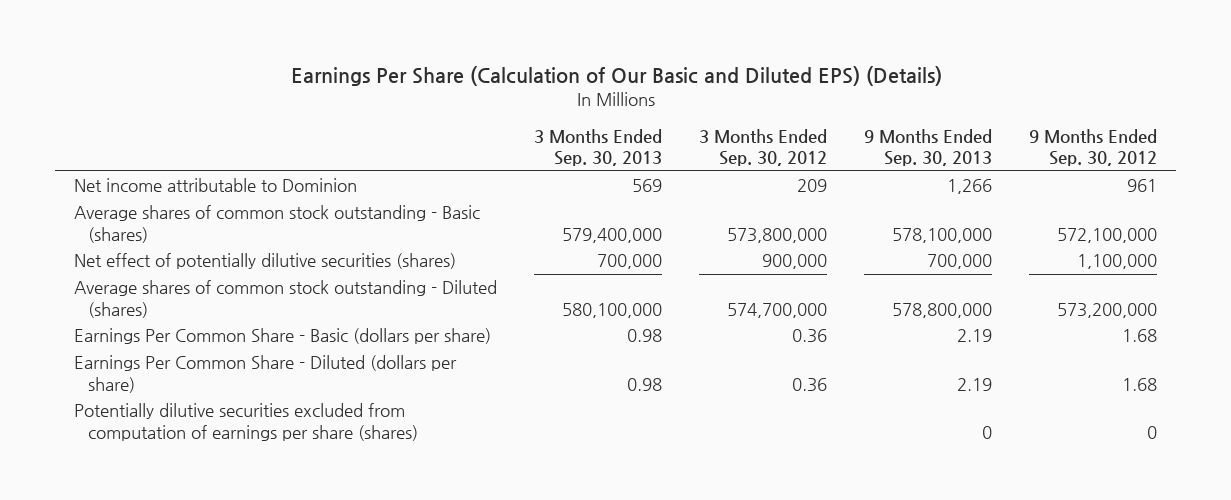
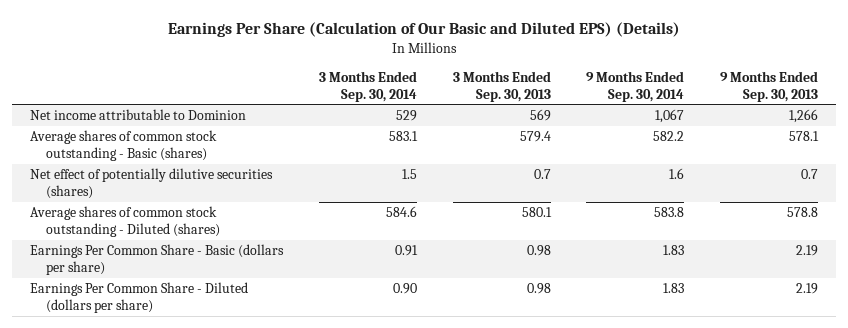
- | 3 Months Ended Sep. 30, 2013 | 3 Months Ended Sep. 30, 2012 | 9 Months Ended Sep. 30, 2013 | 9 Months Ended Sep. 30, 2012
+ | 3 Months Ended Sep. 30, 2014 | 3 Months Ended Sep. 30, 2013 | 9 Months Ended Sep. 30, 2014 | 9 Months Ended Sep. 30, 2013
- Average shares of common stock outstanding - Basic (shares) | 579,400,000 | 573,800,000 | 578,100,000 | 572,100,000
- Net effect of potentially dilutive securities (shares) | 700,000 | 900,000 | 700,000 | 1,100,000
- Average shares of common stock outstanding - Diluted (shares) | 580,100,000 | 574,700,000 | 578,800,000 | 573,200,000
+ Average shares of common stock outstanding - Basic (shares) | 583.1 | 579.4 | 582.2 | 578.1
+ Net effect of potentially dilutive securities (shares) | 1.5 | 0.7 | 1.6 | 0.7
+ Average shares of common stock outstanding - Diluted (shares) | 584.6 | 580.1 | 583.8 | 578.8
- Potentially dilutive securities excluded from computation of earnings per share (shares) | | | 0 | 0

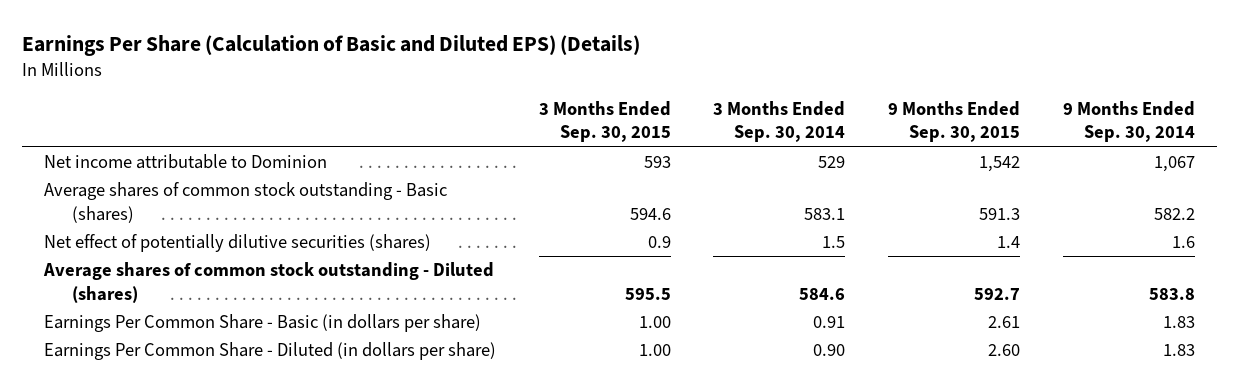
- Earnings Per Share (Calculation of Our Basic and Diluted EPS) (Details)
+ Earnings Per Share (Calculation of Basic and Diluted EPS) (Details)
- | 3 Months Ended Sep. 30, 2014 | 3 Months Ended Sep. 30, 2013 | 9 Months Ended Sep. 30, 2014 | 9 Months Ended Sep. 30, 2013
+ | 3 Months Ended Sep. 30, 2015 | 3 Months Ended Sep. 30, 2014 | 9 Months Ended Sep. 30, 2015 | 9 Months Ended Sep. 30, 2014
- Earnings Per Common Share - Basic (dollars per share) | 0.91 | 0.98 | 1.83 | 2.19
- Earnings Per Common Share - Diluted (dollars per share) | 0.90 | 0.98 | 1.83 | 2.19
+ Earnings Per Common Share - Basic (in dollars per share) | 1.00 | 0.91 | 2.61 | 1.83
+ Earnings Per Common Share - Diluted (in dollars per share) | 1.00 | 0.90 | 2.60 | 1.83

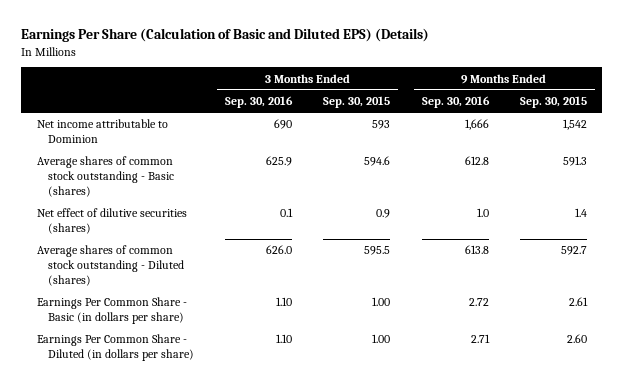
- | 3 Months Ended Sep. 30, 2015 | 3 Months Ended Sep. 30, 2014 | 9 Months Ended Sep. 30, 2015 | 9 Months Ended Sep. 30, 2014
+ | 3 Months Ended Sep. 30, 2016 | 3 Months Ended Sep. 30, 2015 | 9 Months Ended Sep. 30, 2016 | 9 Months Ended Sep. 30, 2015
- Net effect of potentially dilutive securities (shares) | 0.9 | 1.5 | 1.4 | 1.6
+ Net effect of dilutive securities (shares) | 0.1 | 0.9 | 1.0 | 1.4

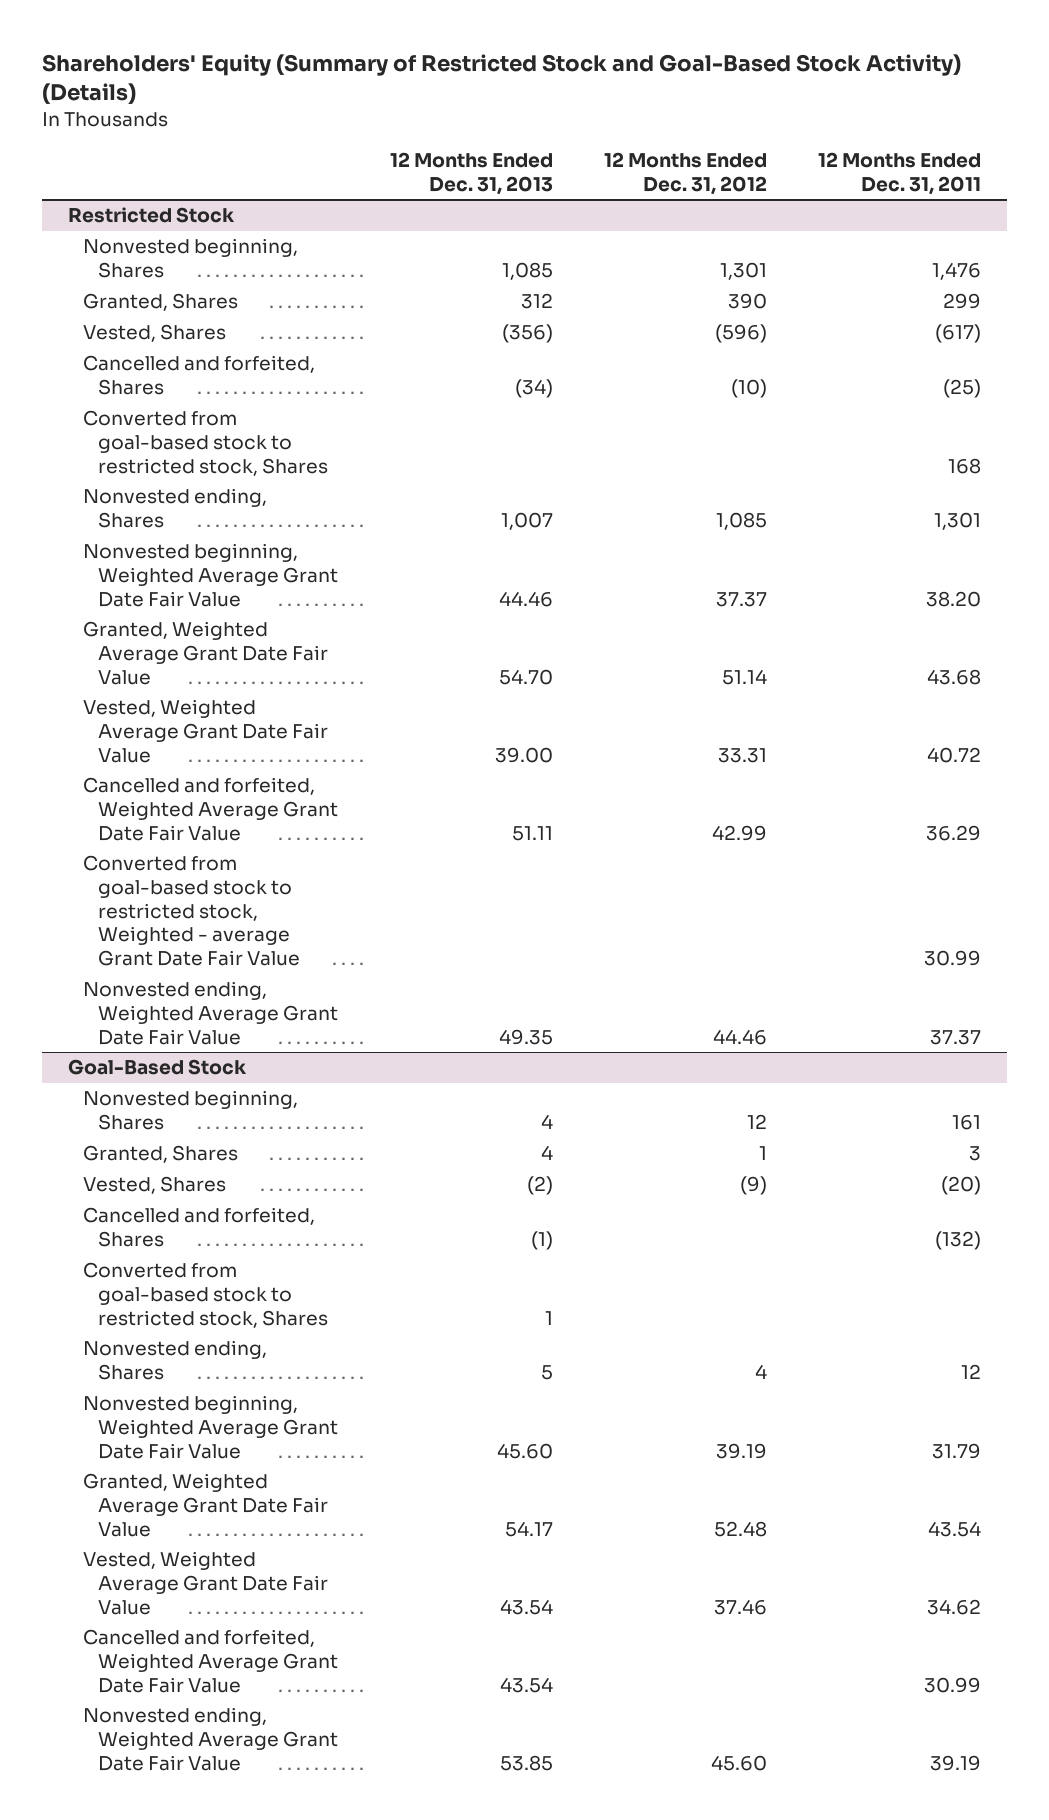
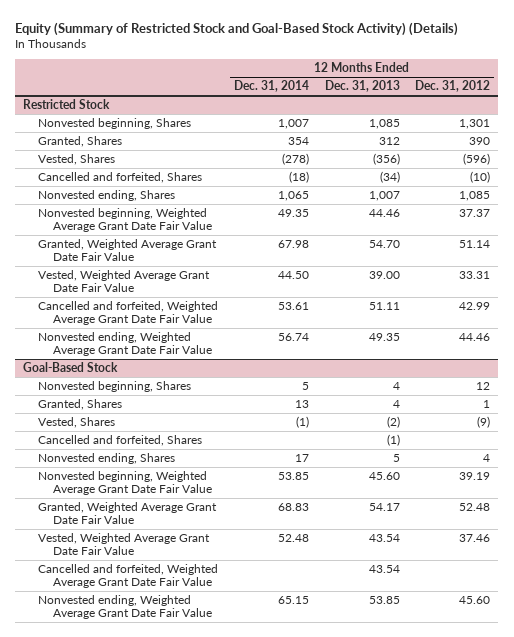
- Shareholders' Equity (Summary of Restricted Stock and Goal-Based Stock Activity) (Details)
+ Equity (Summary of Restricted Stock and Goal-Based Stock Activity) (Details)
- | 12 Months Ended Dec. 31, 2013 | 12 Months Ended Dec. 31, 2012 | 12 Months Ended Dec. 31, 2011
+ | 12 Months Ended Dec. 31, 2014 | 12 Months Ended Dec. 31, 2013 | 12 Months Ended Dec. 31, 2012
@ Restricted Stock
- Converted from goal-based stock to restricted stock, Shares | | | 168
- Converted from goal-based stock to restricted stock, Weighted - average Grant Date Fair Value | | | 30.99
@ Goal-Based Stock
- Converted from goal-based stock to restricted stock, Shares | 1 | |

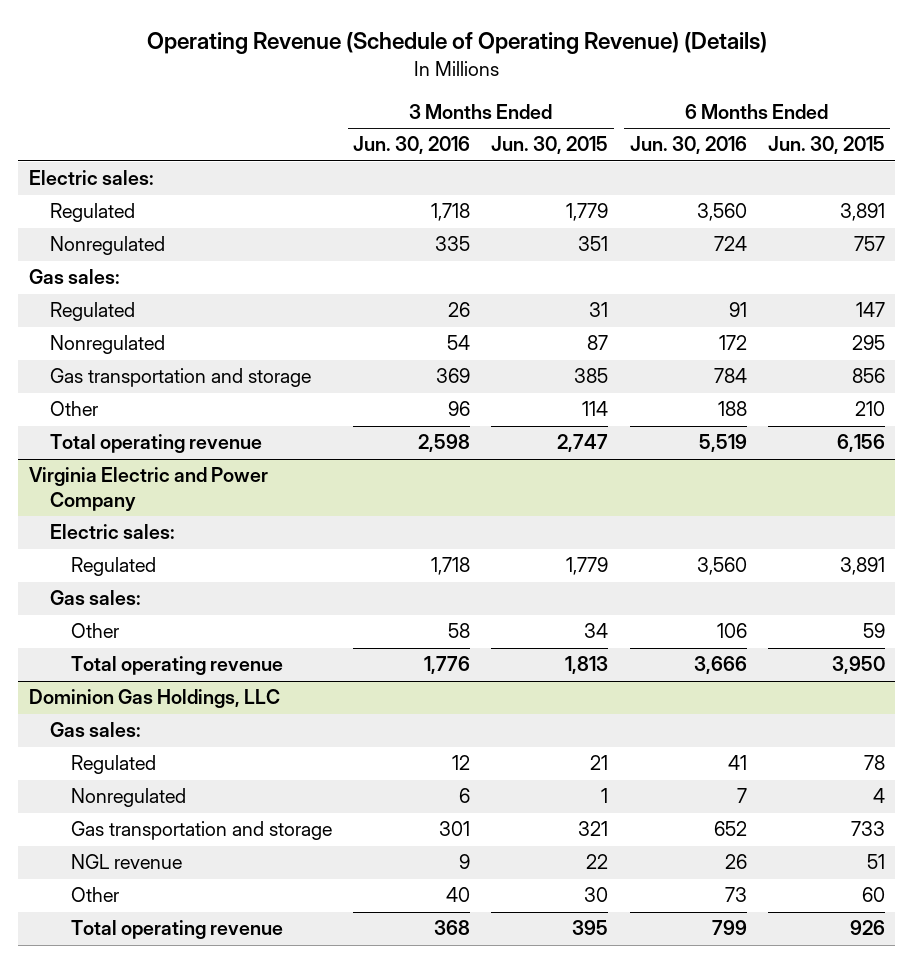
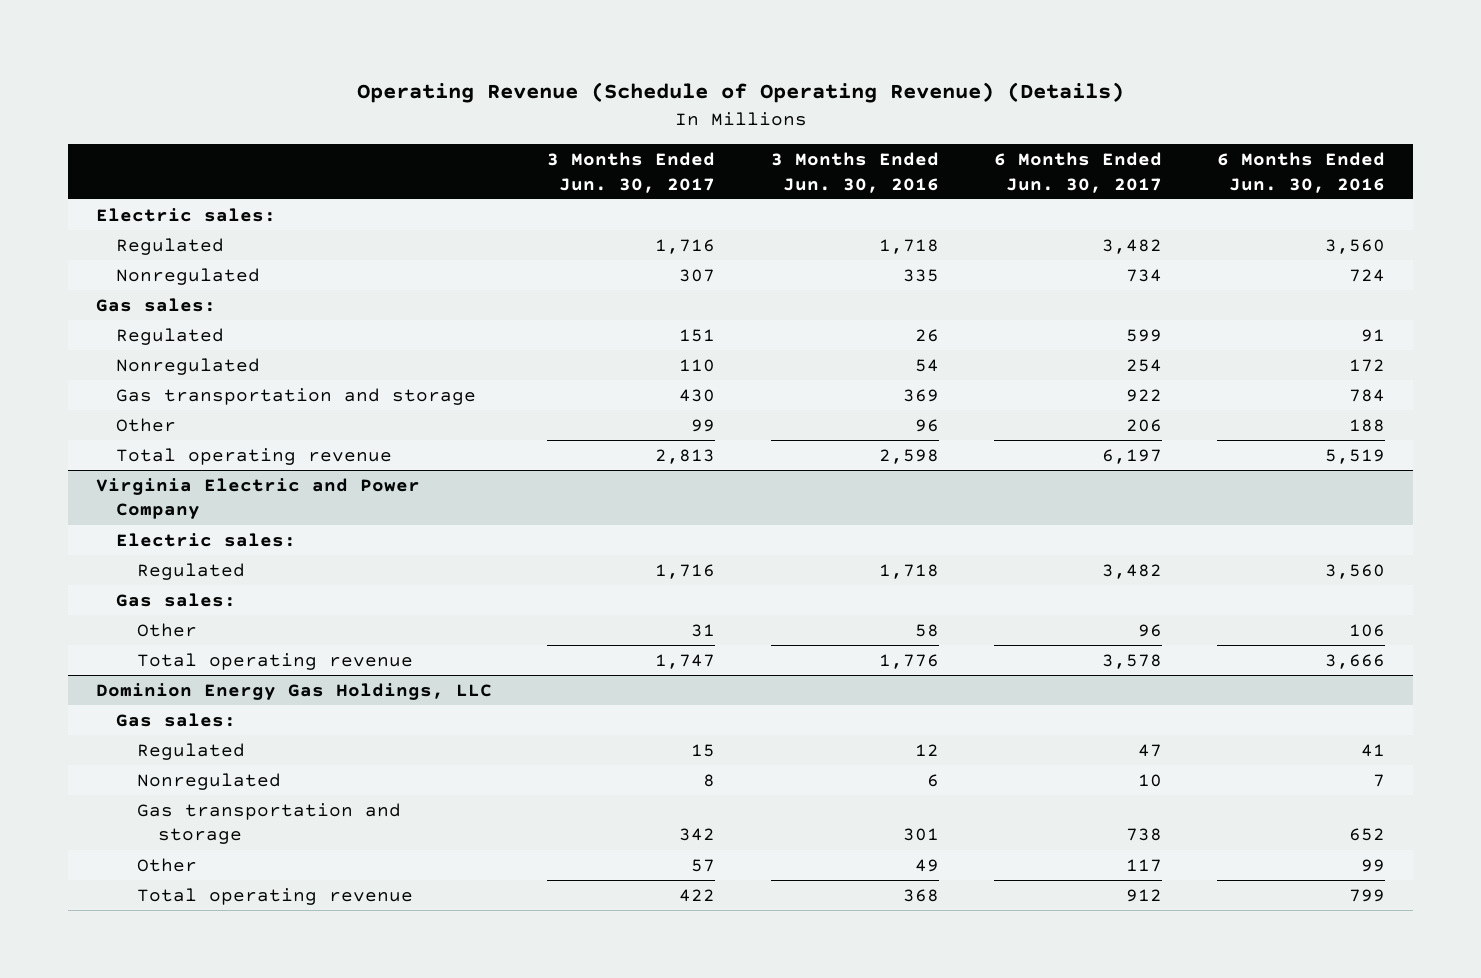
- | 3 Months Ended Jun. 30, 2016 | 3 Months Ended Jun. 30, 2015 | 6 Months Ended Jun. 30, 2016 | 6 Months Ended Jun. 30, 2015
+ | 3 Months Ended Jun. 30, 2017 | 3 Months Ended Jun. 30, 2016 | 6 Months Ended Jun. 30, 2017 | 6 Months Ended Jun. 30, 2016
- Dominion Gas Holdings, LLC
+ Dominion Energy Gas Holdings, LLC
- NGL revenue | 9 | 22 | 26 | 51
- Other | 40 | 30 | 73 | 60
+ Other | 57 | 49 | 117 | 99

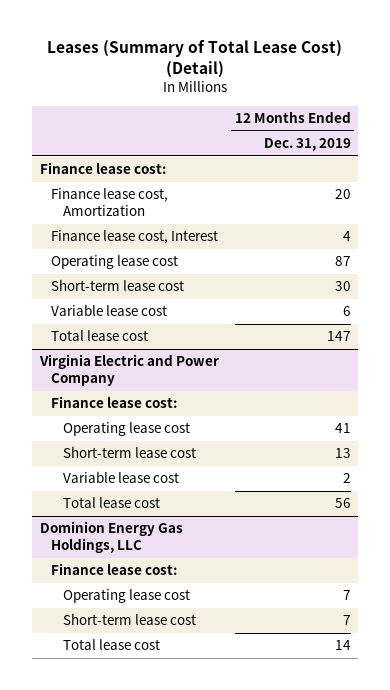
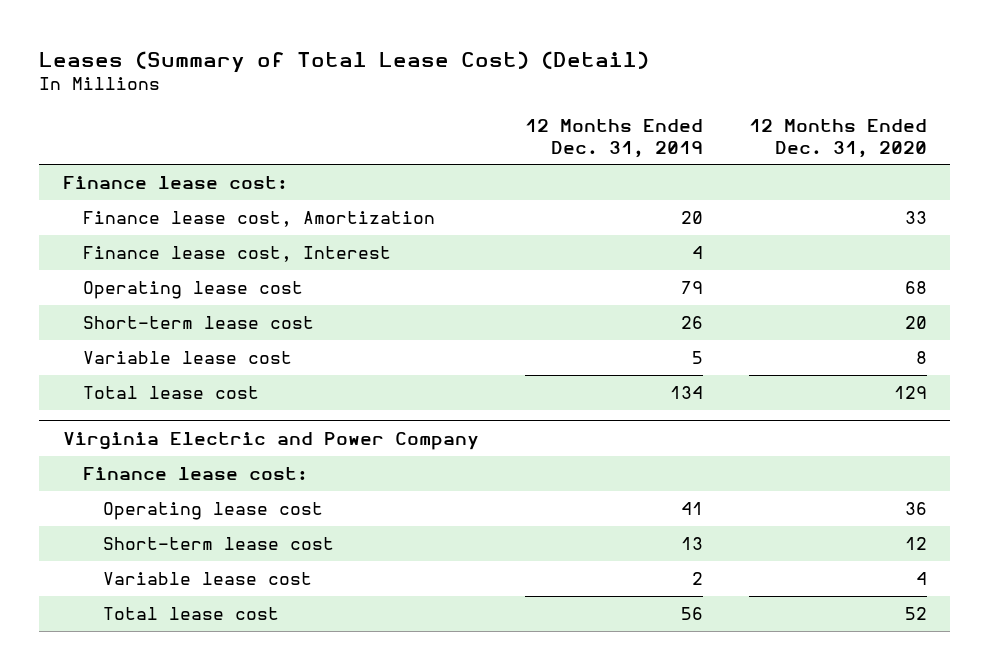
- | 12 Months Ended Dec. 31, 2019
+ | 12 Months Ended Dec. 31, 2019 | 12 Months Ended Dec. 31, 2020
- Operating lease cost | 87
- Short-term lease cost | 30
- Variable lease cost | 6
- Total lease cost | 147
+ Operating lease cost | 79 | 68
+ Short-term lease cost | 26 | 20
+ Variable lease cost | 5 | 8
+ Total lease cost | 134 | 129
- Dominion Energy Gas Holdings, LLC
- Finance lease cost:
- Operating lease cost | 7
- Short-term lease cost | 7
- Total lease cost | 14

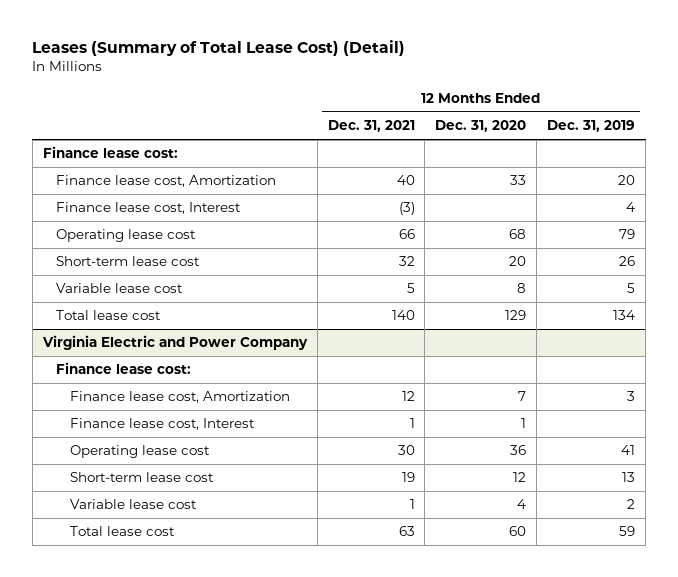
- | 12 Months Ended Dec. 31, 2019 | 12 Months Ended Dec. 31, 2020
+ | 12 Months Ended Dec. 31, 2021 | 12 Months Ended Dec. 31, 2020 | 12 Months Ended Dec. 31, 2019
@ Virginia Electric and Power Company
+ Finance lease cost, Amortization | 12 | 7 | 3
+ Finance lease cost, Interest | 1 | 1 |
- Total lease cost | 56 | 52
+ Total lease cost | 63 | 60 | 59

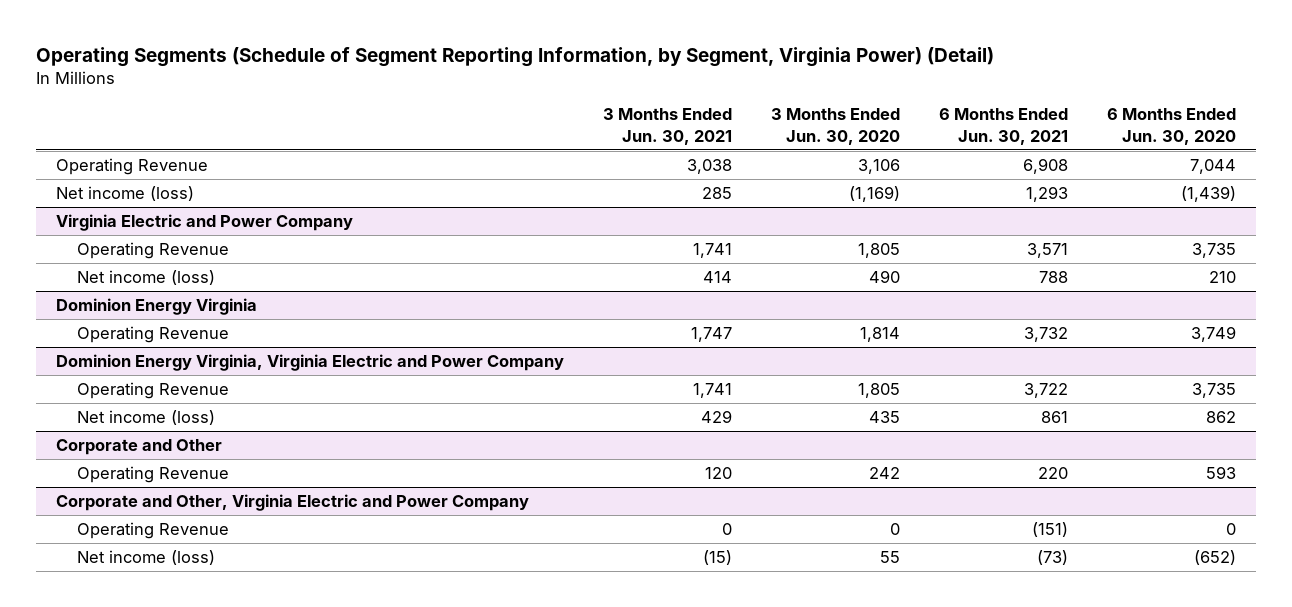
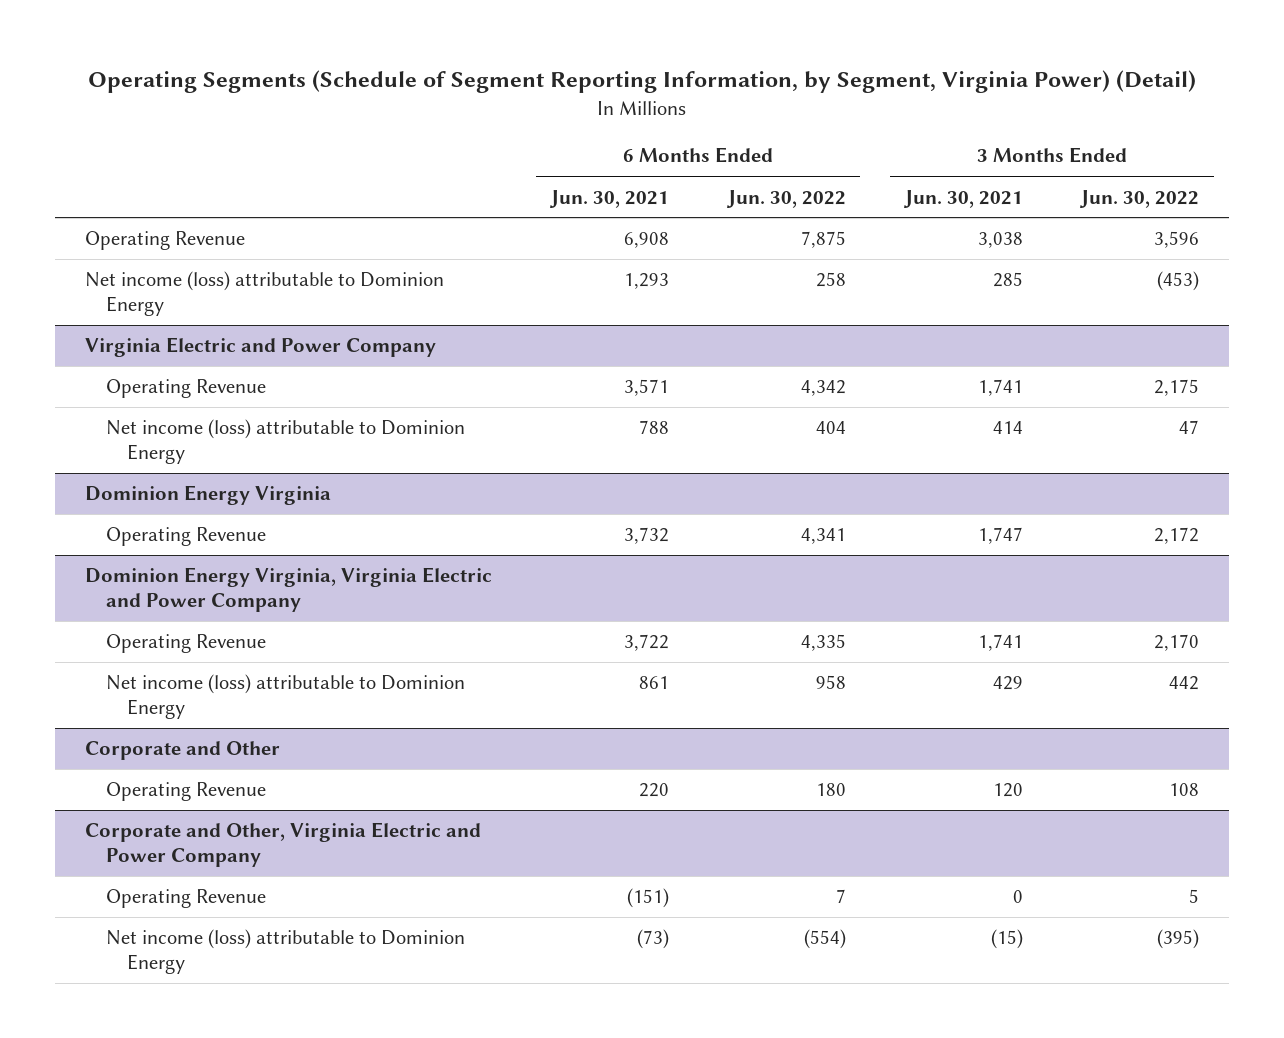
- | 3 Months Ended Jun. 30, 2021 | 3 Months Ended Jun. 30, 2020 | 6 Months Ended Jun. 30, 2021 | 6 Months Ended Jun. 30, 2020
+ | 6 Months Ended Jun. 30, 2021 | 6 Months Ended Jun. 30, 2022 | 3 Months Ended Jun. 30, 2021 | 3 Months Ended Jun. 30, 2022
- Net income (loss) | 285 | (1,169) | 1,293 | (1,439)
+ Net income (loss) attributable to Dominion Energy | 1,293 | 258 | 285 | (453)
@ Virginia Electric and Power Company
- Net income (loss) | 414 | 490 | 788 | 210
+ Net income (loss) attributable to Dominion Energy | 788 | 404 | 414 | 47
@ Dominion Energy Virginia, Virginia Electric and Power Company
- Net income (loss) | 429 | 435 | 861 | 862
+ Net income (loss) attributable to Dominion Energy | 861 | 958 | 429 | 442
@ Corporate and Other, Virginia Electric and Power Company
- Net income (loss) | (15) | 55 | (73) | (652)
+ Net income (loss) attributable to Dominion Energy | (73) | (554) | (15) | (395)

